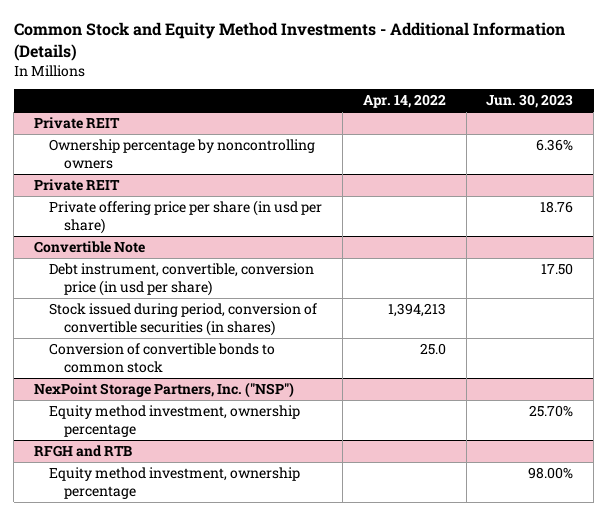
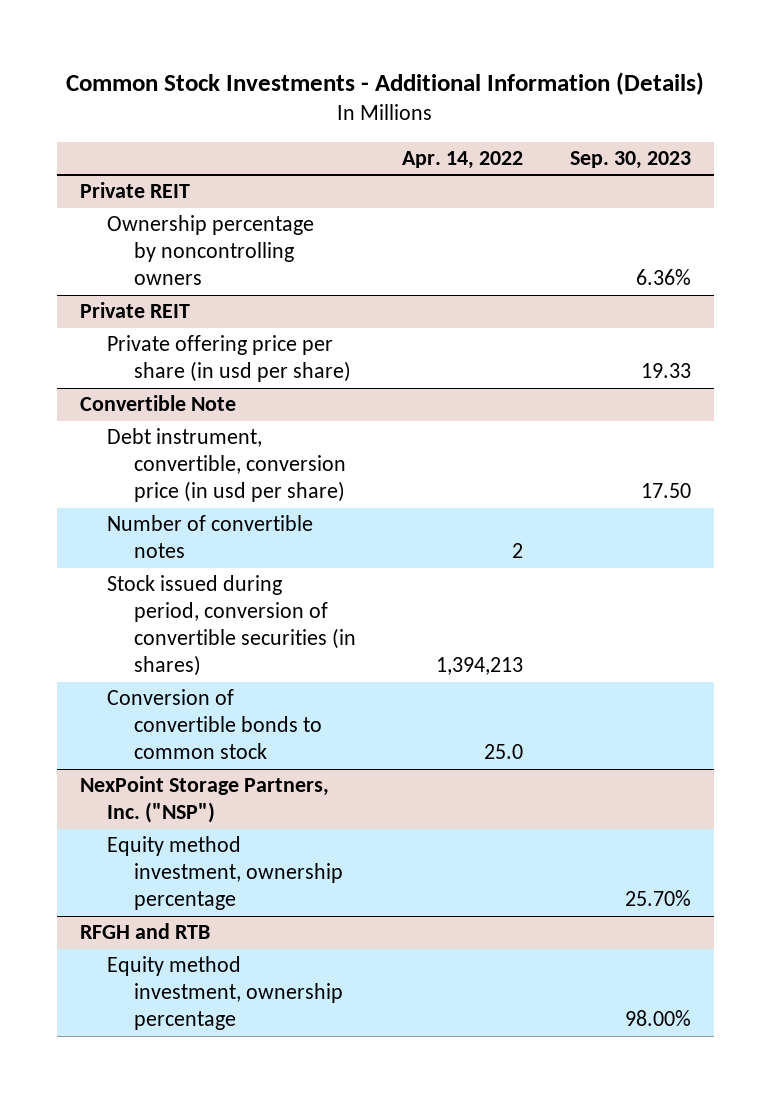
- Common Stock and Equity Method Investments - Additional Information (Details)
+ Common Stock Investments - Additional Information (Details)
- | Apr. 14, 2022 | Jun. 30, 2023
+ | Apr. 14, 2022 | Sep. 30, 2023
@ Convertible Note
+ Number of convertible notes | 2 |

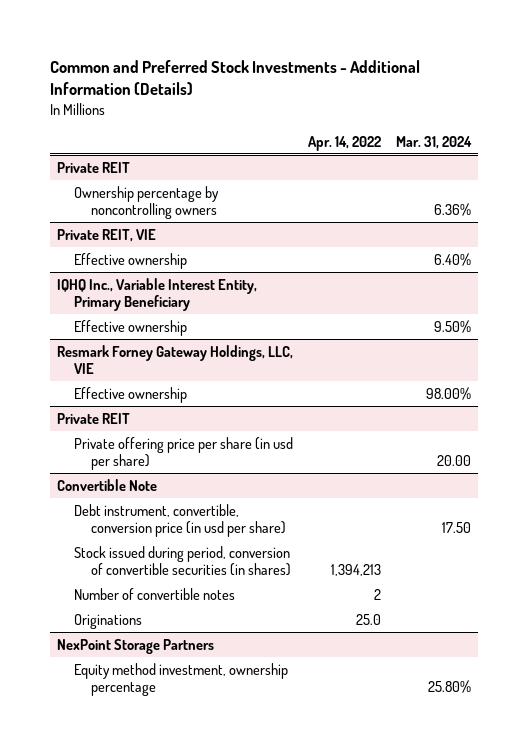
- Common Stock Investments - Additional Information (Details)
+ Common and Preferred Stock Investments - Additional Information (Details)
- | Apr. 14, 2022 | Sep. 30, 2023
+ | Apr. 14, 2022 | Mar. 31, 2024
+ Private REIT, VIE
+ Effective ownership | | 6.40%
+ IQHQ Inc., Variable Interest Entity, Primary Beneficiary
+ Effective ownership | | 9.50%
+ Resmark Forney Gateway Holdings, LLC, VIE
+ Effective ownership | | 98.00%
@ Convertible Note
- Conversion of convertible bonds to common stock | 25.0 |
- NexPoint Storage Partners, Inc. ("NSP")
- Equity method investment, ownership percentage | | 25.70%
- RFGH and RTB
- Equity method investment, ownership percentage | | 98.00%
@ Convertible Note
moved down: Number of convertible notes | 2 |
+ Originations | 25.0 |
+ NexPoint Storage Partners
+ Equity method investment, ownership percentage | | 25.80%

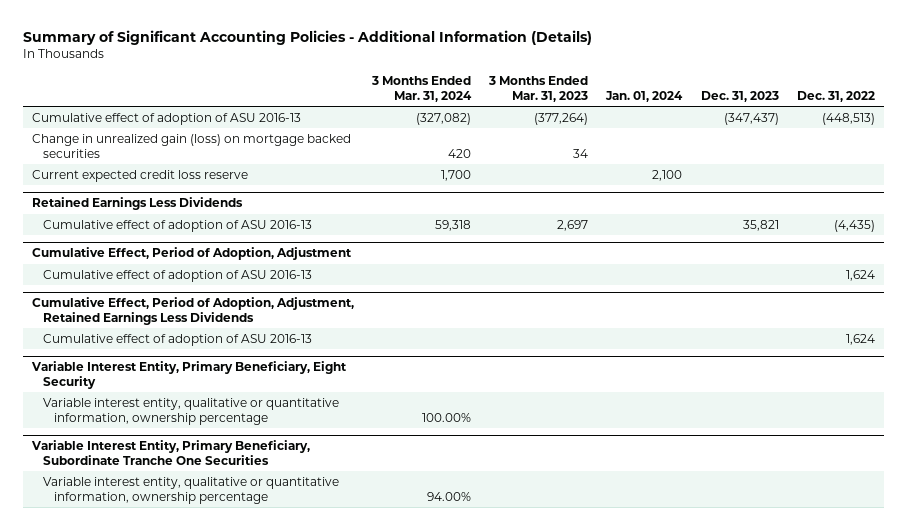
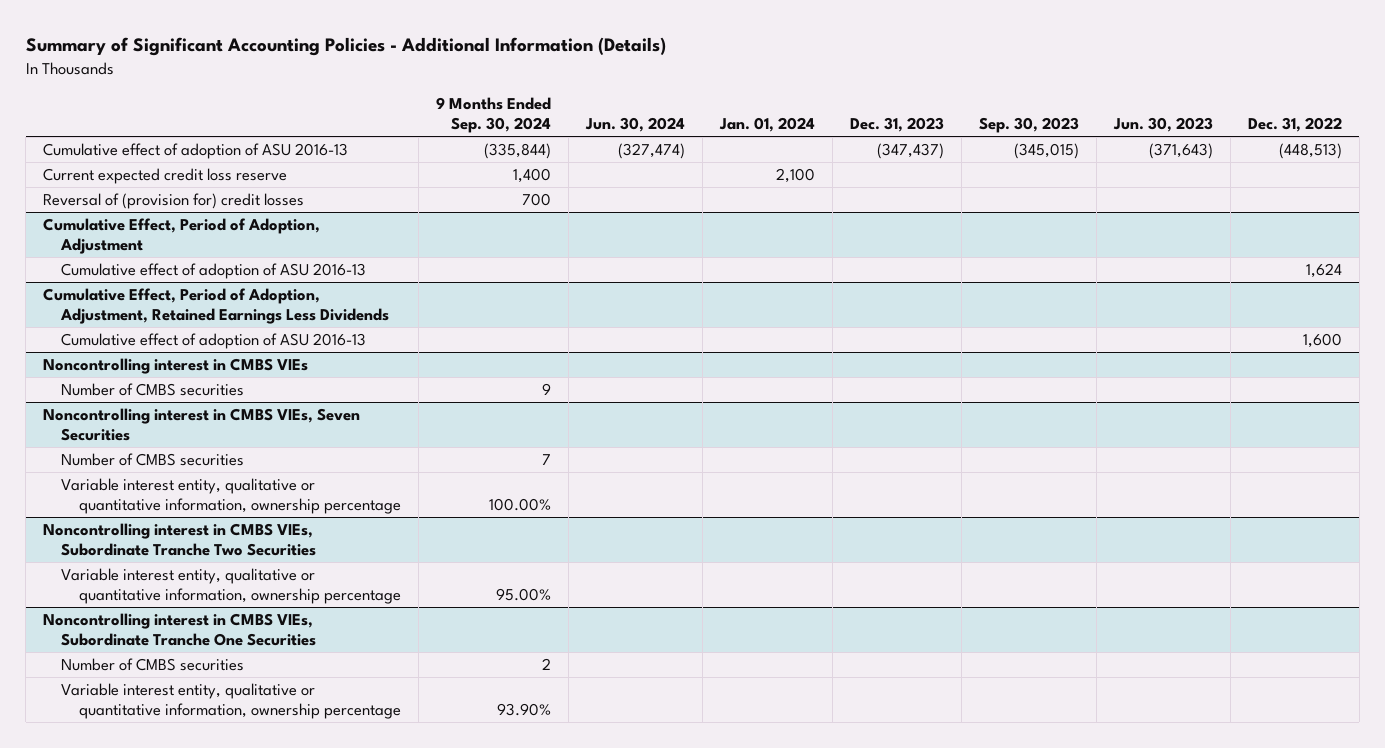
- | 3 Months Ended Mar. 31, 2024 | 3 Months Ended Mar. 31, 2023 | Jan. 01, 2024 | Dec. 31, 2023 | Dec. 31, 2022
+ | 9 Months Ended Sep. 30, 2024 | Jun. 30, 2024 | Jan. 01, 2024 | Dec. 31, 2023 | Sep. 30, 2023 | Jun. 30, 2023 | Dec. 31, 2022
- Change in unrealized gain (loss) on mortgage backed securities | 420 | 34 | | |
- Retained Earnings Less Dividends
- Cumulative effect of adoption of ASU 2016-13 | 59,318 | 2,697 | | 35,821 | (4,435)
+ Reversal of (provision for) credit losses | 700 | | | | | |
@ Cumulative Effect, Period of Adoption, Adjustment, Retained Earnings Less Dividends
- Cumulative effect of adoption of ASU 2016-13 | | | | | 1,624
- Variable Interest Entity, Primary Beneficiary, Eight Security
- Variable interest entity, qualitative or quantitative information, ownership percentage | 100.00% | | | |
- Variable Interest Entity, Primary Beneficiary, Subordinate Tranche One Securities
- Variable interest entity, qualitative or quantitative information, ownership percentage | 94.00% | | | |
@ Cumulative Effect, Period of Adoption, Adjustment, Retained Earnings Less Dividends
+ Cumulative effect of adoption of ASU 2016-13 | | | | | | | 1,600
+ Noncontrolling interest in CMBS VIEs
+ Number of CMBS securities | 9 | | | | | |
+ Noncontrolling interest in CMBS VIEs, Seven Securities
+ Number of CMBS securities | 7 | | | | | |
+ Variable interest entity, qualitative or quantitative information, ownership percentage | 100.00% | | | | | |
+ Noncontrolling interest in CMBS VIEs, Subordinate Tranche Two Securities
+ Variable interest entity, qualitative or quantitative information, ownership percentage | 95.00% | | | | | |
+ Noncontrolling interest in CMBS VIEs, Subordinate Tranche One Securities
+ Number of CMBS securities | 2 | | | | | |
+ Variable interest entity, qualitative or quantitative information, ownership percentage | 93.90% | | | | | |

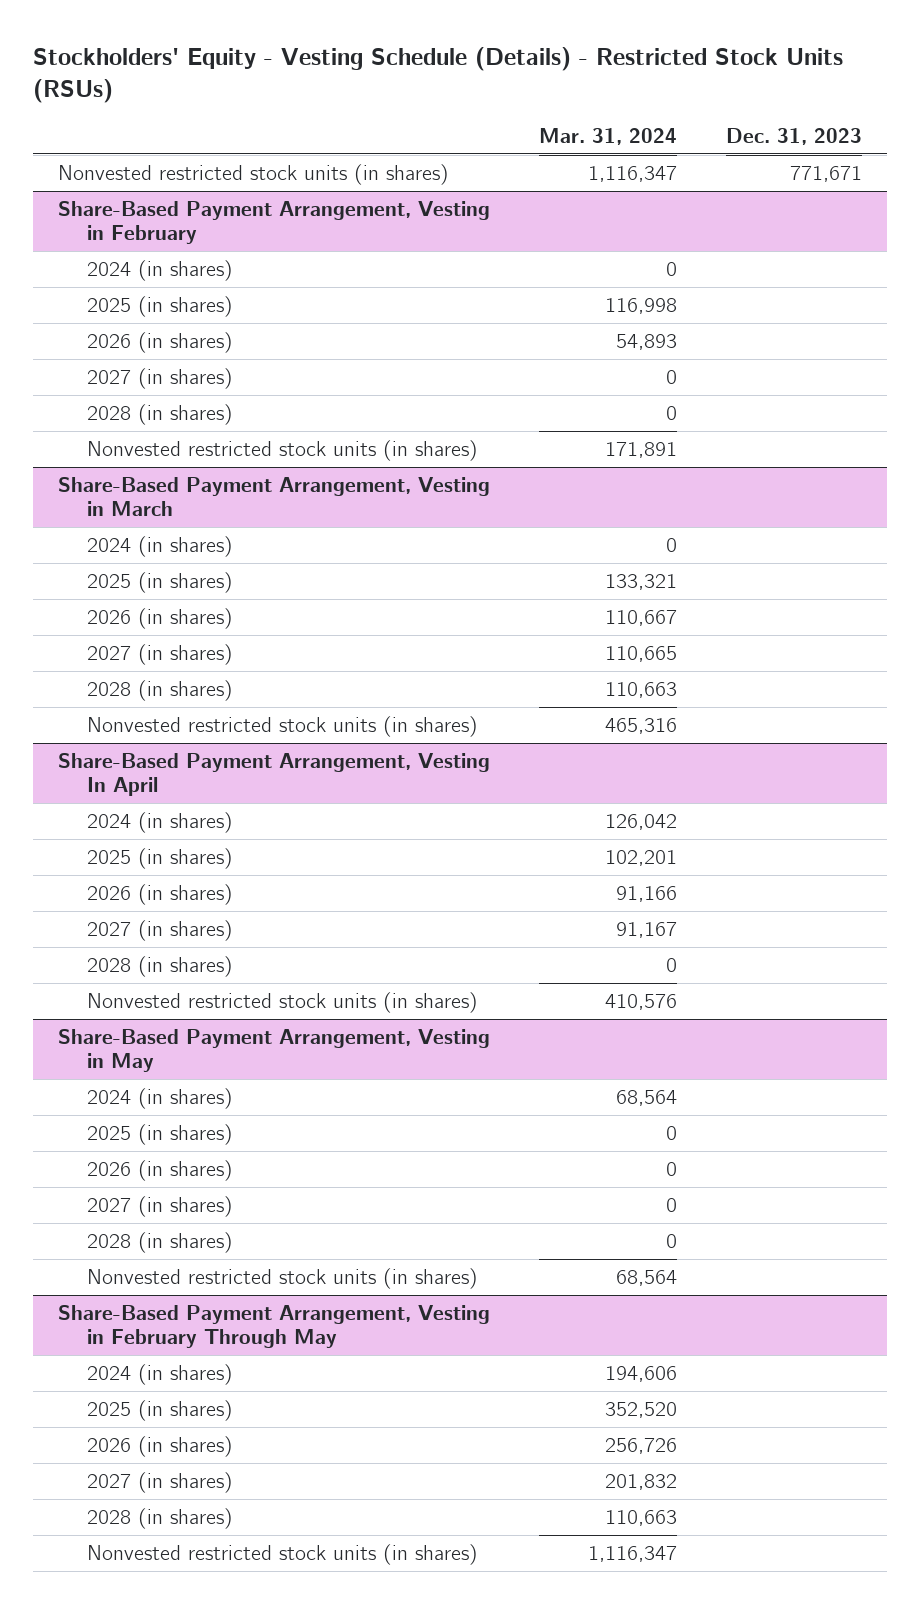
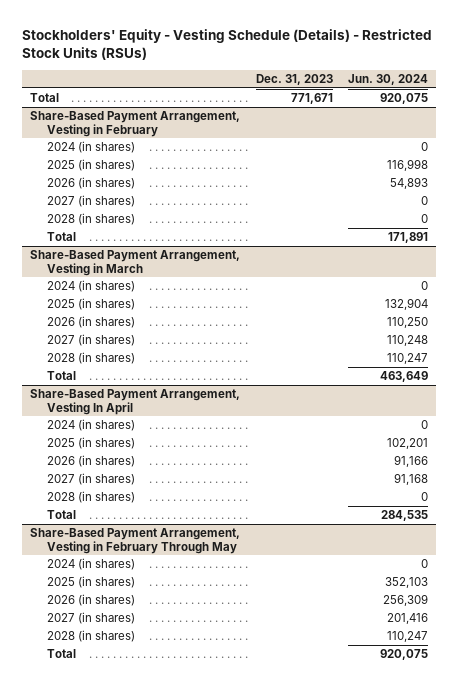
- | Mar. 31, 2024 | Dec. 31, 2023
+ | Dec. 31, 2023 | Jun. 30, 2024
- Nonvested restricted stock units (in shares) | 1,116,347 | 771,671
+ Total | 771,671 | 920,075
@ Share-Based Payment Arrangement, Vesting in February
- Nonvested restricted stock units (in shares) | 171,891 |
+ Total | | 171,891
@ Share-Based Payment Arrangement, Vesting in March
- Nonvested restricted stock units (in shares) | 465,316 |
+ Total | | 463,649
@ Share-Based Payment Arrangement, Vesting In April
- Nonvested restricted stock units (in shares) | 410,576 |
- Share-Based Payment Arrangement, Vesting in May
- 2024 (in shares) | 68,564 |
- 2025 (in shares) | 0 |
- 2026 (in shares) | 0 |
- 2027 (in shares) | 0 |
- 2028 (in shares) | 0 |
- Nonvested restricted stock units (in shares) | 68,564 |
@ Share-Based Payment Arrangement, Vesting In April
+ Total | | 284,535
@ Share-Based Payment Arrangement, Vesting in February Through May
- Nonvested restricted stock units (in shares) | 1,116,347 |
+ Total | | 920,075

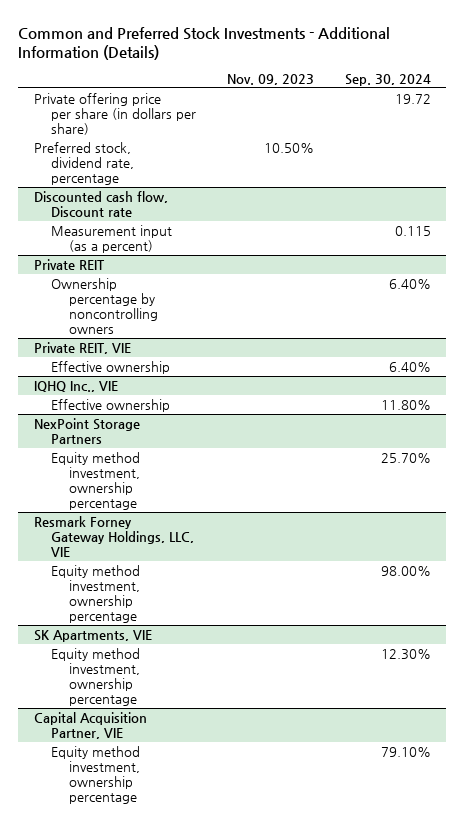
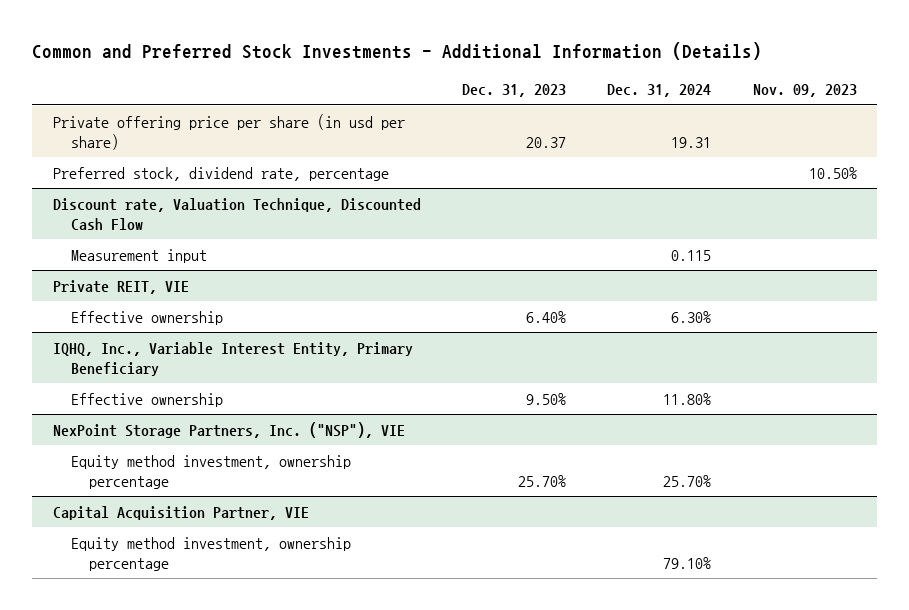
- | Nov. 09, 2023 | Sep. 30, 2024
+ | Dec. 31, 2023 | Dec. 31, 2024 | Nov. 09, 2023
- Private offering price per share (in dollars per share) | | 19.72
+ Private offering price per share (in usd per share) | 20.37 | 19.31 |
- Discounted cash flow, Discount rate
- Measurement input (as a percent) | | 0.115
- Private REIT
- Ownership percentage by noncontrolling owners | | 6.40%
+ Discount rate, Valuation Technique, Discounted Cash Flow
+ Measurement input | | 0.115 |
- IQHQ Inc., VIE
- Effective ownership | | 11.80%
- NexPoint Storage Partners
+ IQHQ, Inc., Variable Interest Entity, Primary Beneficiary
+ Effective ownership | 9.50% | 11.80% |
+ NexPoint Storage Partners, Inc. ("NSP"), VIE
- Resmark Forney Gateway Holdings, LLC, VIE
- Equity method investment, ownership percentage | | 98.00%
- SK Apartments, VIE
- Equity method investment, ownership percentage | | 12.30%

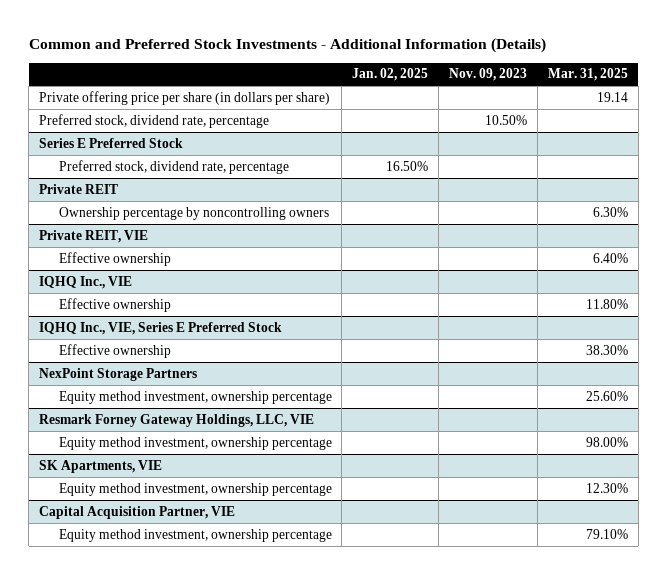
- | Dec. 31, 2023 | Dec. 31, 2024 | Nov. 09, 2023
+ | Jan. 02, 2025 | Nov. 09, 2023 | Mar. 31, 2025
- Private offering price per share (in usd per share) | 20.37 | 19.31 |
+ Private offering price per share (in dollars per share) | | | 19.14
- Discount rate, Valuation Technique, Discounted Cash Flow
- Measurement input | | 0.115 |
+ Series E Preferred Stock
+ Preferred stock, dividend rate, percentage | 16.50% | |
+ Private REIT
+ Ownership percentage by noncontrolling owners | | | 6.30%
- IQHQ, Inc., Variable Interest Entity, Primary Beneficiary
- Effective ownership | 9.50% | 11.80% |
- NexPoint Storage Partners, Inc. ("NSP"), VIE
+ IQHQ Inc., VIE
+ Effective ownership | | | 11.80%
+ IQHQ Inc., VIE, Series E Preferred Stock
+ Effective ownership | | | 38.30%
+ NexPoint Storage Partners
+ Resmark Forney Gateway Holdings, LLC, VIE
+ Equity method investment, ownership percentage | | | 98.00%
+ SK Apartments, VIE
+ Equity method investment, ownership percentage | | | 12.30%

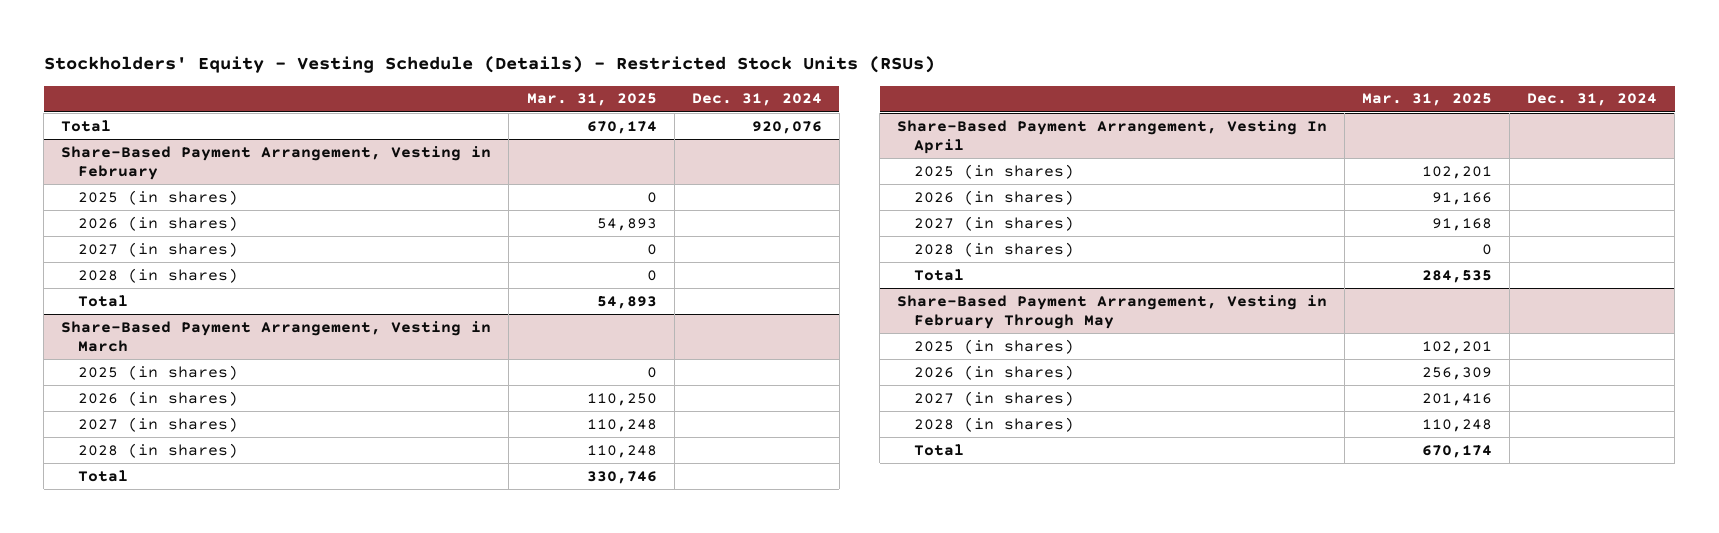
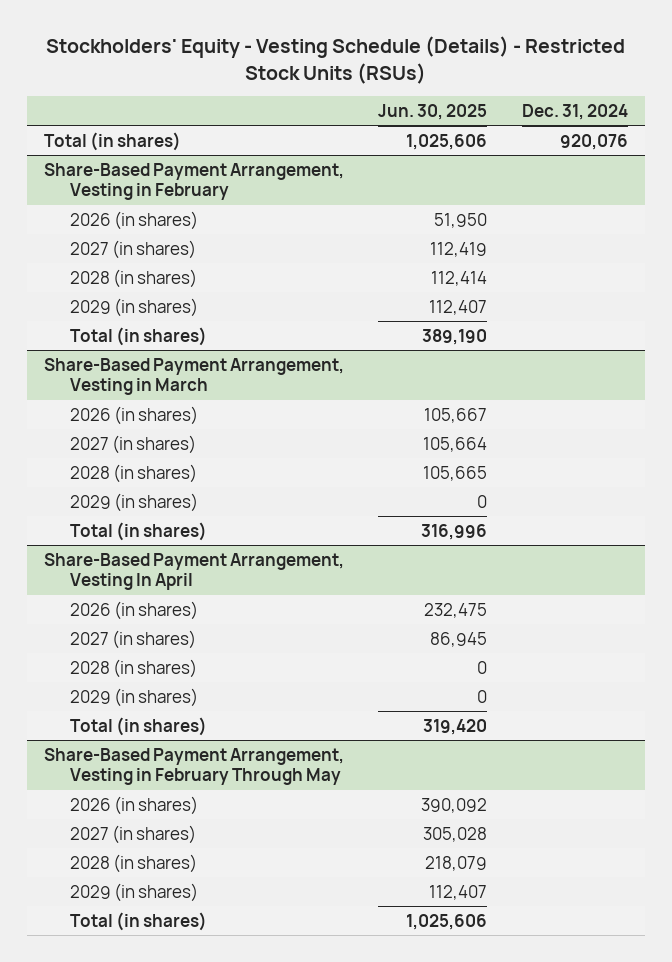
- | Mar. 31, 2025 | Dec. 31, 2024
+ | Jun. 30, 2025 | Dec. 31, 2024
- Total | 670,174 | 920,076
+ Total (in shares) | 1,025,606 | 920,076
@ Share-Based Payment Arrangement, Vesting in February
- 2025 (in shares) | 0 |
- Total | 54,893 |
+ 2029 (in shares) | 112,407 |
+ Total (in shares) | 389,190 |
@ Share-Based Payment Arrangement, Vesting in March
- 2025 (in shares) | 0 |
- Total | 330,746 |
+ 2029 (in shares) | 0 |
+ Total (in shares) | 316,996 |
@ Share-Based Payment Arrangement, Vesting In April
- 2025 (in shares) | 102,201 |
- Total | 284,535 |
+ 2029 (in shares) | 0 |
+ Total (in shares) | 319,420 |
@ Share-Based Payment Arrangement, Vesting in February Through May
- 2025 (in shares) | 102,201 |
- Total | 670,174 |
+ 2029 (in shares) | 112,407 |
+ Total (in shares) | 1,025,606 |

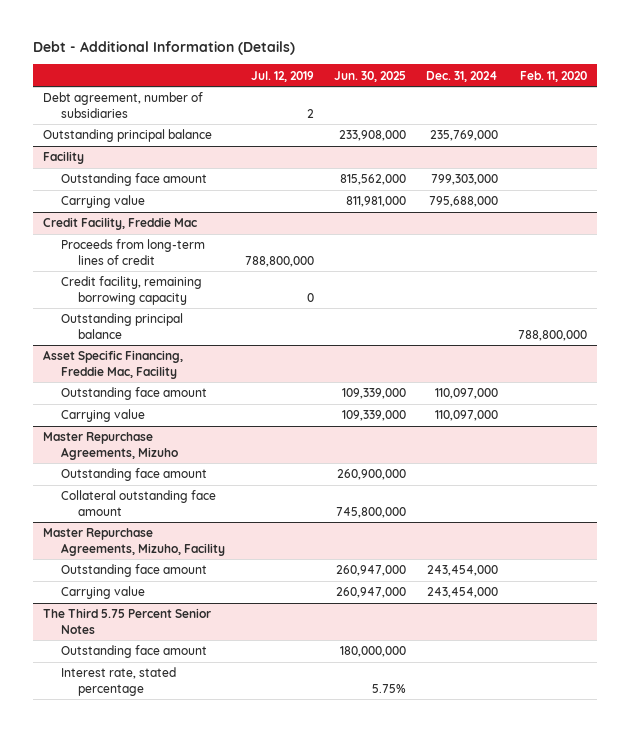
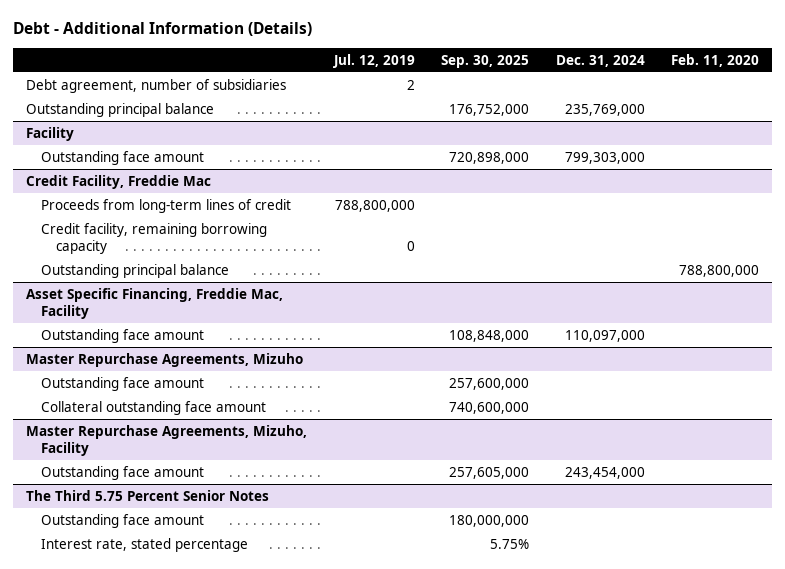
- | Jul. 12, 2019 | Jun. 30, 2025 | Dec. 31, 2024 | Feb. 11, 2020
+ | Jul. 12, 2019 | Sep. 30, 2025 | Dec. 31, 2024 | Feb. 11, 2020
@ Facility
- Carrying value | | 811,981,000 | 795,688,000 |
@ Asset Specific Financing, Freddie Mac, Facility
- Carrying value | | 109,339,000 | 110,097,000 |
@ Master Repurchase Agreements, Mizuho, Facility
- Carrying value | | 260,947,000 | 243,454,000 |

